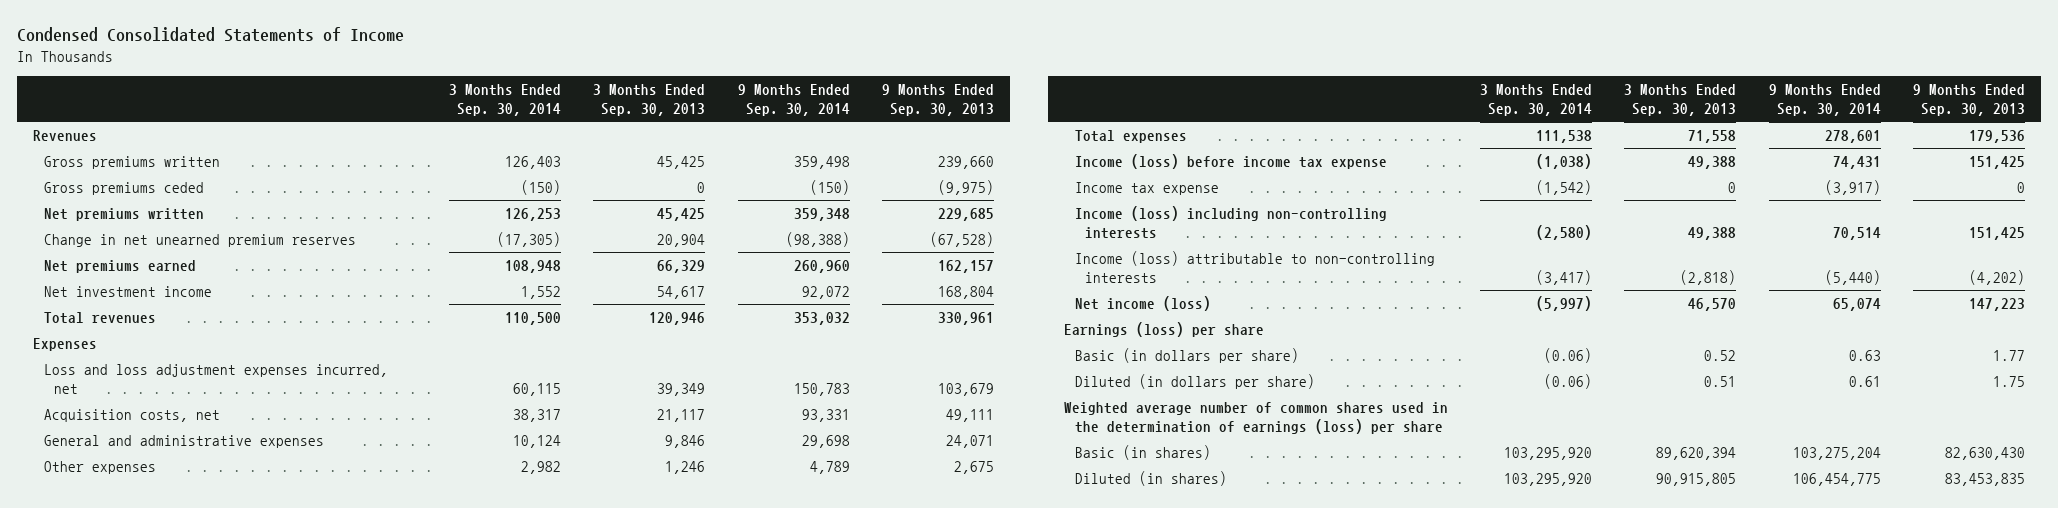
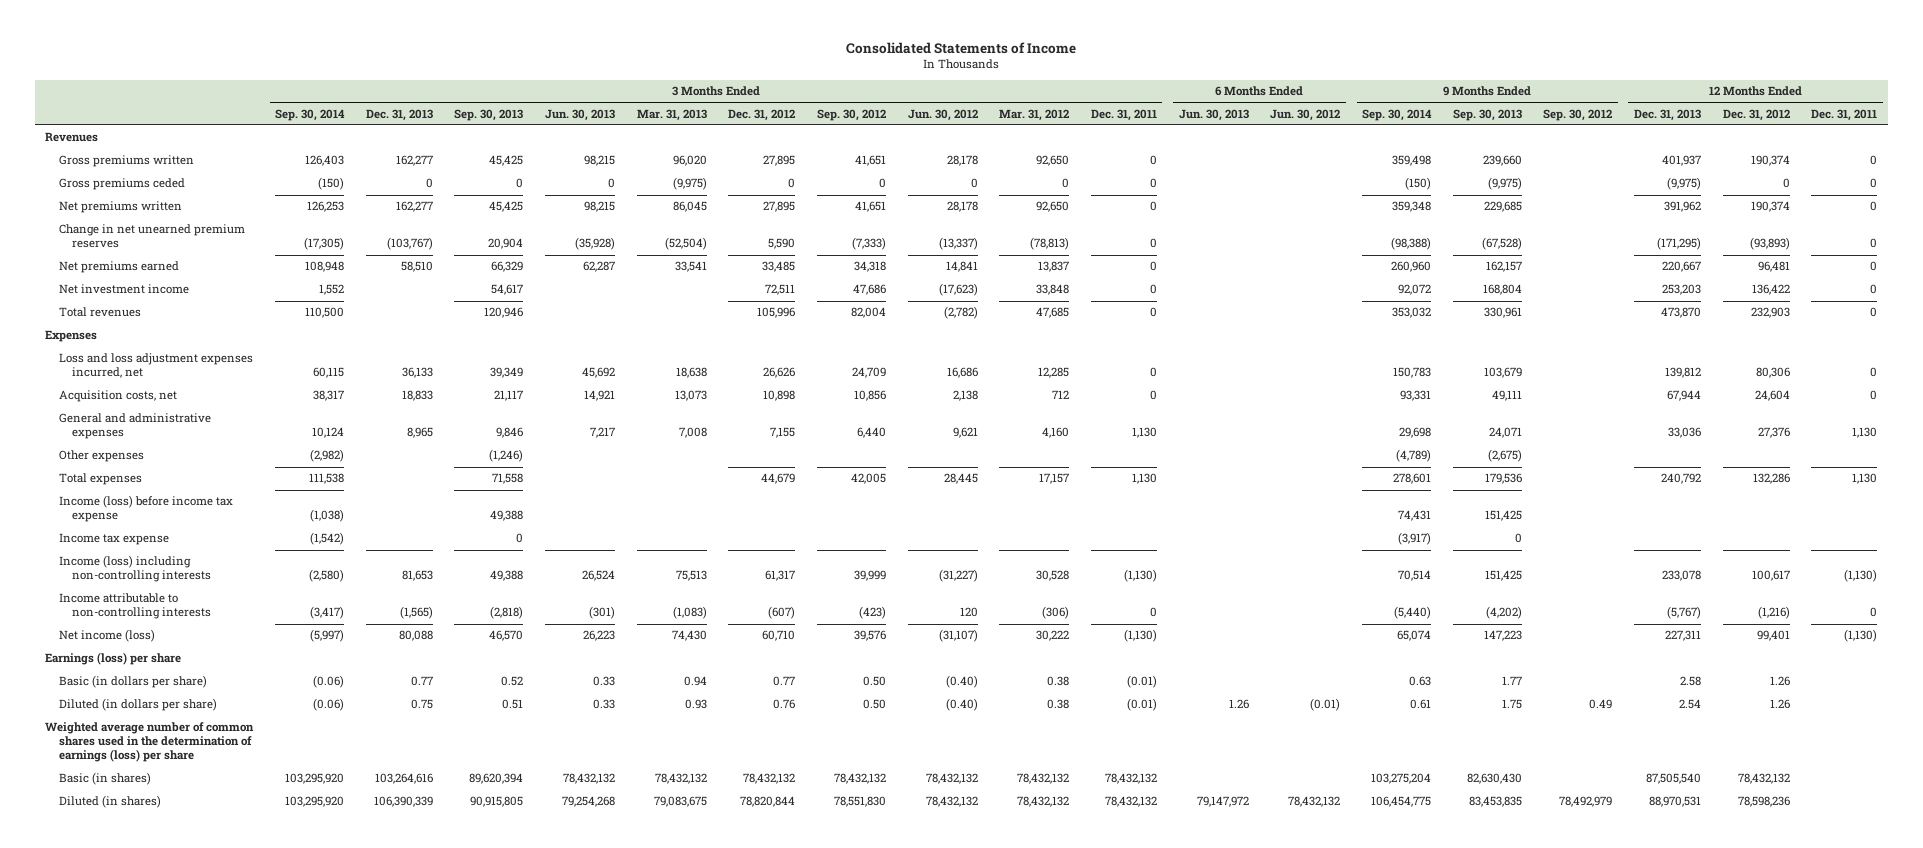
- Condensed Consolidated Statements of Income
+ Consolidated Statements of Income
- | 3 Months Ended Sep. 30, 2014 | 3 Months Ended Sep. 30, 2013 | 9 Months Ended Sep. 30, 2014 | 9 Months Ended Sep. 30, 2013
+ | 3 Months Ended Sep. 30, 2014 | 3 Months Ended Dec. 31, 2013 | 3 Months Ended Sep. 30, 2013 | 3 Months Ended Jun. 30, 2013 | 3 Months Ended Mar. 31, 2013 | 3 Months Ended Dec. 31, 2012 | 3 Months Ended Sep. 30, 2012 | 3 Months Ended Jun. 30, 2012 | 3 Months Ended Mar. 31, 2012 | 3 Months Ended Dec. 31, 2011 | 6 Months Ended Jun. 30, 2013 | 6 Months Ended Jun. 30, 2012 | 9 Months Ended Sep. 30, 2014 | 9 Months Ended Sep. 30, 2013 | 9 Months Ended Sep. 30, 2012 | 12 Months Ended Dec. 31, 2013 | 12 Months Ended Dec. 31, 2012 | 12 Months Ended Dec. 31, 2011
- Other expenses | 2,982 | 1,246 | 4,789 | 2,675
+ Other expenses | (2,982) | | (1,246) | | | | | | | | | | (4,789) | (2,675) | | | |
- Income (loss) attributable to non-controlling interests | (3,417) | (2,818) | (5,440) | (4,202)
+ Income attributable to non-controlling interests | (3,417) | (1,565) | (2,818) | (301) | (1,083) | (607) | (423) | 120 | (306) | 0 | | | (5,440) | (4,202) | | (5,767) | (1,216) | 0

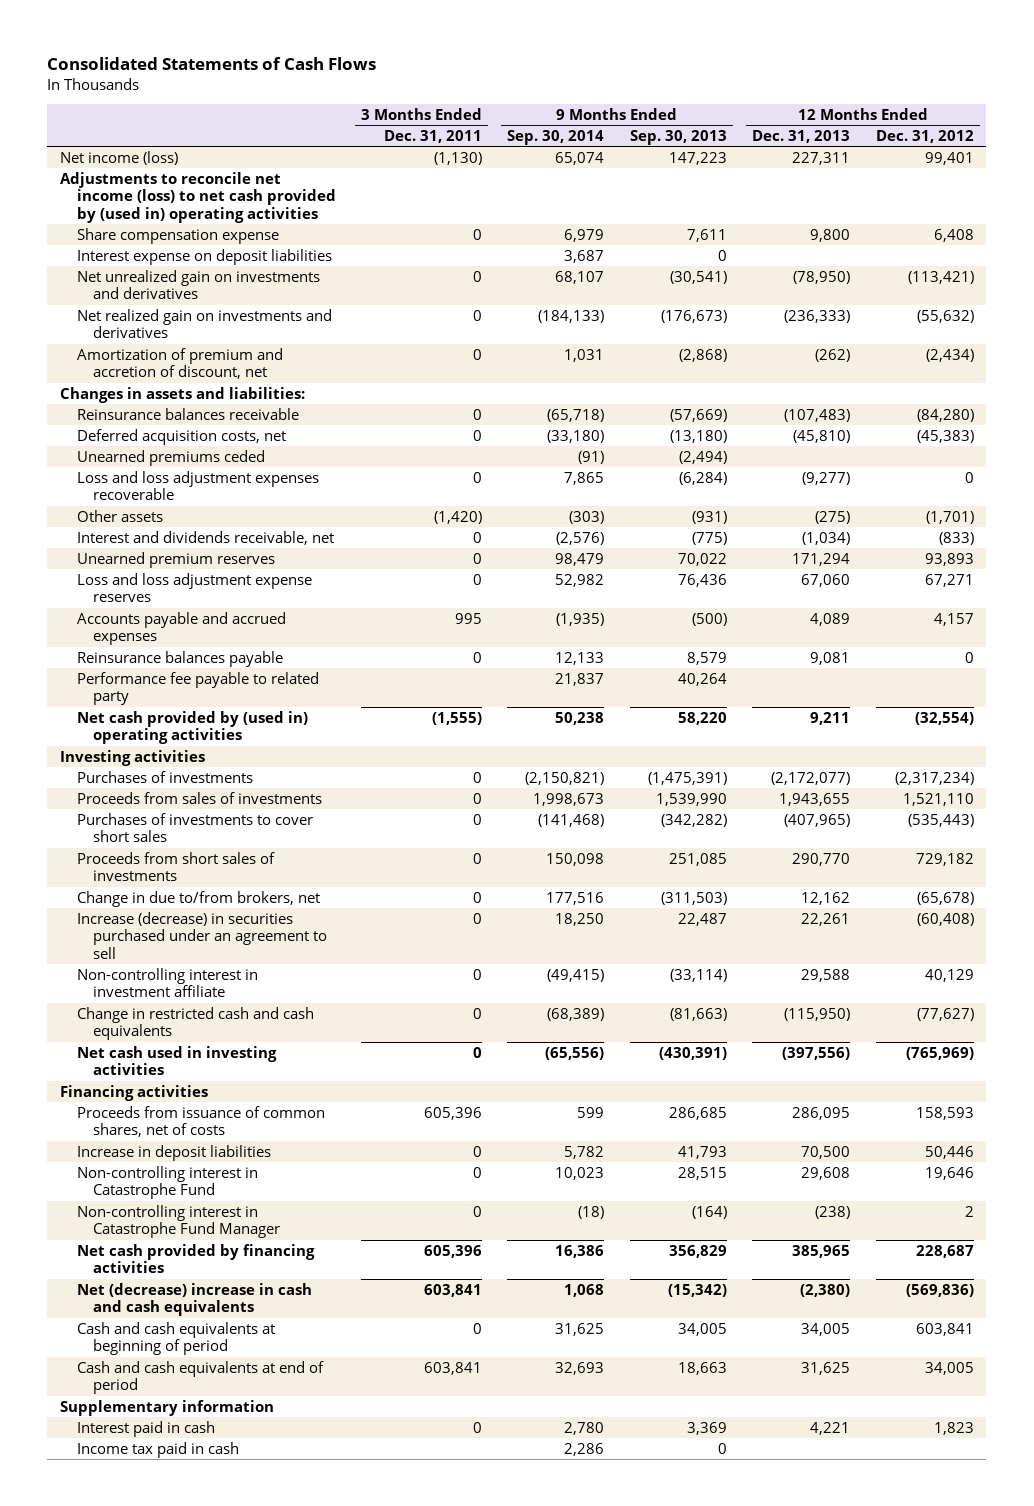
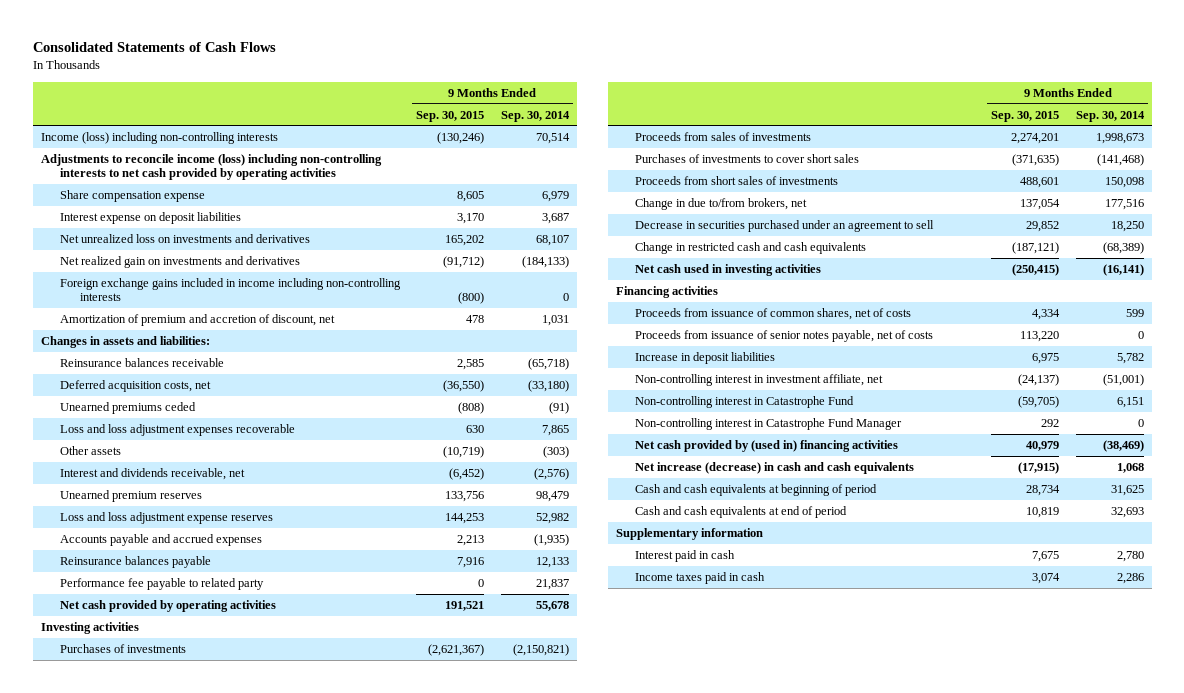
- | 3 Months Ended Dec. 31, 2011 | 9 Months Ended Sep. 30, 2014 | 9 Months Ended Sep. 30, 2013 | 12 Months Ended Dec. 31, 2013 | 12 Months Ended Dec. 31, 2012
+ | 9 Months Ended Sep. 30, 2015 | 9 Months Ended Sep. 30, 2014
- Net income (loss) | (1,130) | 65,074 | 147,223 | 227,311 | 99,401
- Adjustments to reconcile net income (loss) to net cash provided by (used in) operating activities
+ Income (loss) including non-controlling interests | (130,246) | 70,514
+ Adjustments to reconcile income (loss) including non-controlling interests to net cash provided by operating activities
- Net unrealized gain on investments and derivatives | 0 | 68,107 | (30,541) | (78,950) | (113,421)
+ Net unrealized loss on investments and derivatives | 165,202 | 68,107
+ Foreign exchange gains included in income including non-controlling interests | (800) | 0
- Net cash provided by (used in) operating activities | (1,555) | 50,238 | 58,220 | 9,211 | (32,554)
+ Net cash provided by operating activities | 191,521 | 55,678
- Increase (decrease) in securities purchased under an agreement to sell | 0 | 18,250 | 22,487 | 22,261 | (60,408)
- Non-controlling interest in investment affiliate | 0 | (49,415) | (33,114) | 29,588 | 40,129
+ Decrease in securities purchased under an agreement to sell | 29,852 | 18,250
- Net cash used in investing activities | 0 | (65,556) | (430,391) | (397,556) | (765,969)
+ Net cash used in investing activities | (250,415) | (16,141)
+ Proceeds from issuance of senior notes payable, net of costs | 113,220 | 0
- Non-controlling interest in Catastrophe Fund | 0 | 10,023 | 28,515 | 29,608 | 19,646
- Non-controlling interest in Catastrophe Fund Manager | 0 | (18) | (164) | (238) | 2
- Net cash provided by financing activities | 605,396 | 16,386 | 356,829 | 385,965 | 228,687
- Net (decrease) increase in cash and cash equivalents | 603,841 | 1,068 | (15,342) | (2,380) | (569,836)
+ Non-controlling interest in investment affiliate, net | (24,137) | (51,001)
+ Non-controlling interest in Catastrophe Fund | (59,705) | 6,151
+ Non-controlling interest in Catastrophe Fund Manager | 292 | 0
+ Net cash provided by (used in) financing activities | 40,979 | (38,469)
+ Net increase (decrease) in cash and cash equivalents | (17,915) | 1,068
- Income tax paid in cash | | 2,286 | 0 | |
+ Income taxes paid in cash | 3,074 | 2,286

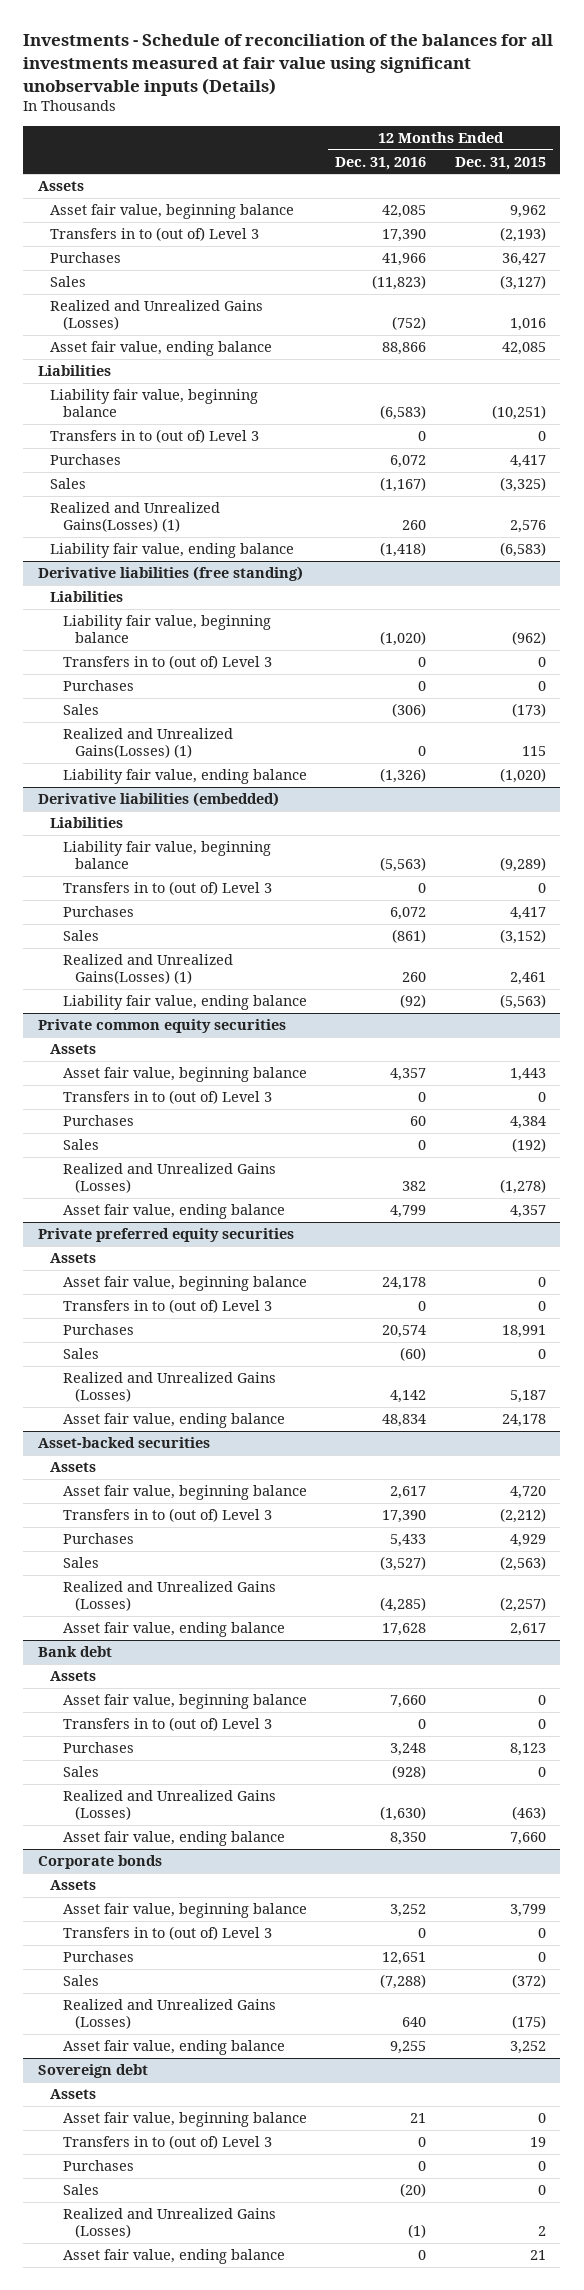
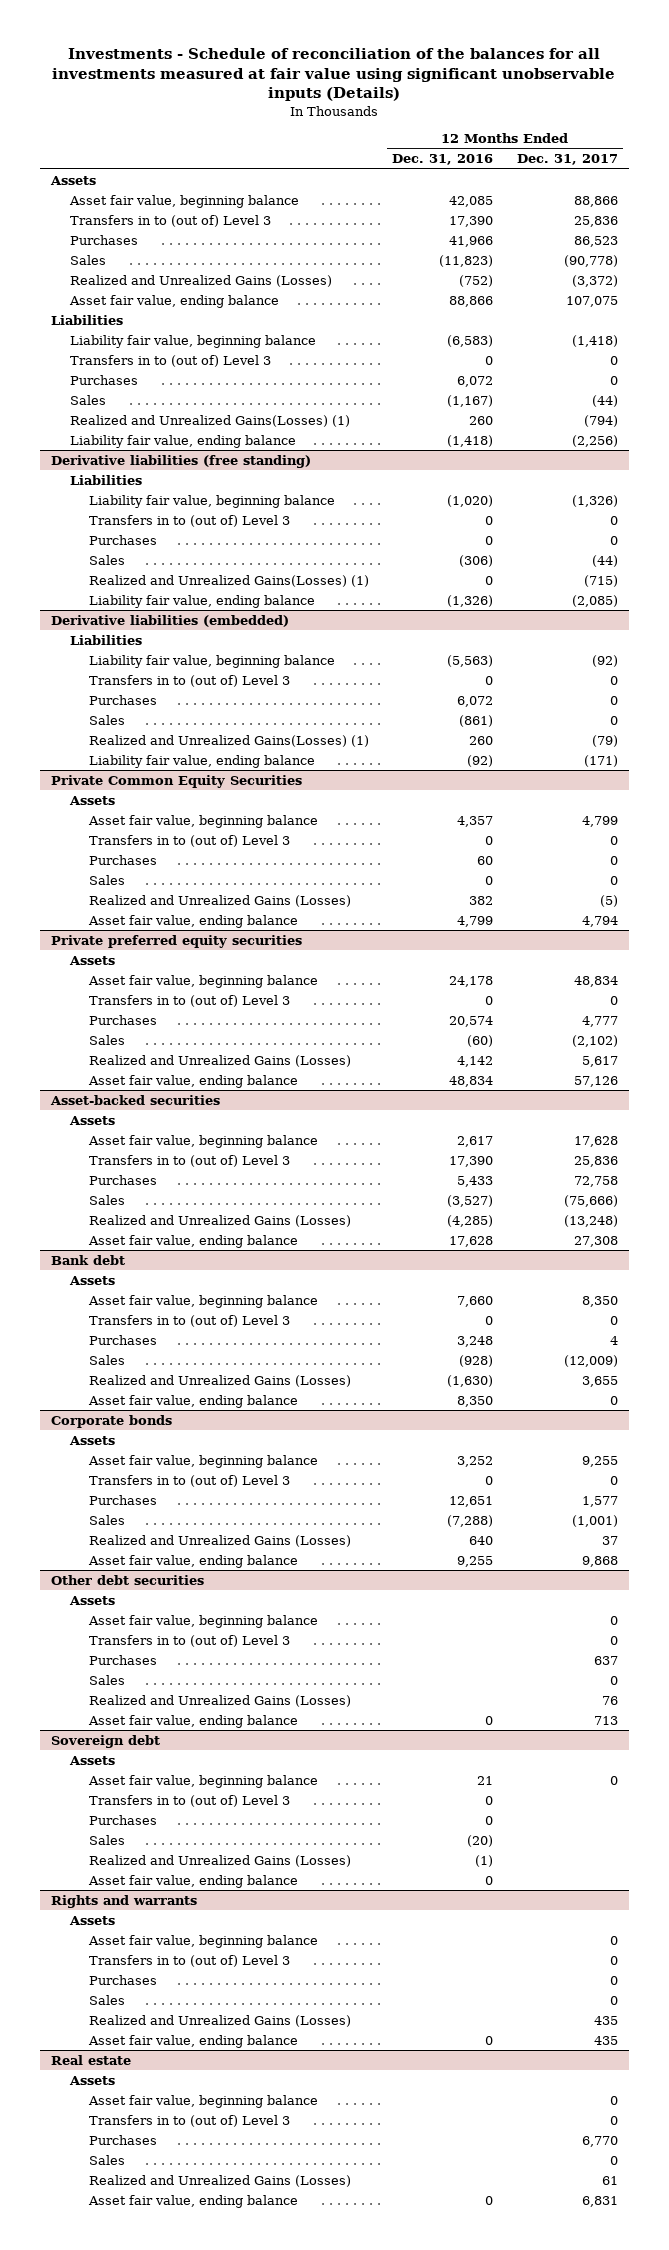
- | 12 Months Ended Dec. 31, 2016 | 12 Months Ended Dec. 31, 2015
+ | 12 Months Ended Dec. 31, 2016 | 12 Months Ended Dec. 31, 2017
- Private common equity securities
+ Private Common Equity Securities
+ Other debt securities
+ Assets
+ Asset fair value, beginning balance | | 0
+ Transfers in to (out of) Level 3 | | 0
+ Purchases | | 637
+ Sales | | 0
+ Realized and Unrealized Gains (Losses) | | 76
+ Asset fair value, ending balance | 0 | 713
+ Rights and warrants
+ Assets
+ Asset fair value, beginning balance | | 0
+ Transfers in to (out of) Level 3 | | 0
+ Purchases | | 0
+ Sales | | 0
+ Realized and Unrealized Gains (Losses) | | 435
+ Asset fair value, ending balance | 0 | 435
+ Real estate
+ Assets
+ Asset fair value, beginning balance | | 0
+ Transfers in to (out of) Level 3 | | 0
+ Purchases | | 6,770
+ Sales | | 0
+ Realized and Unrealized Gains (Losses) | | 61
+ Asset fair value, ending balance | 0 | 6,831

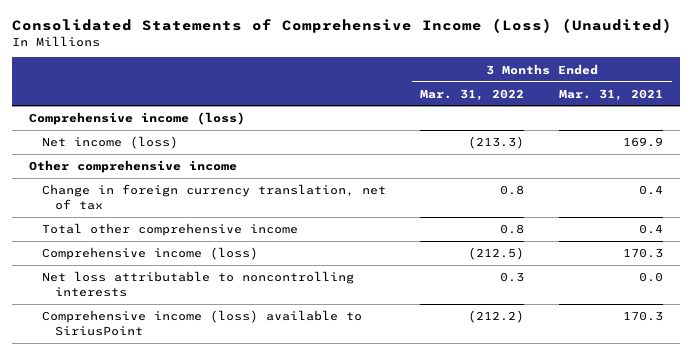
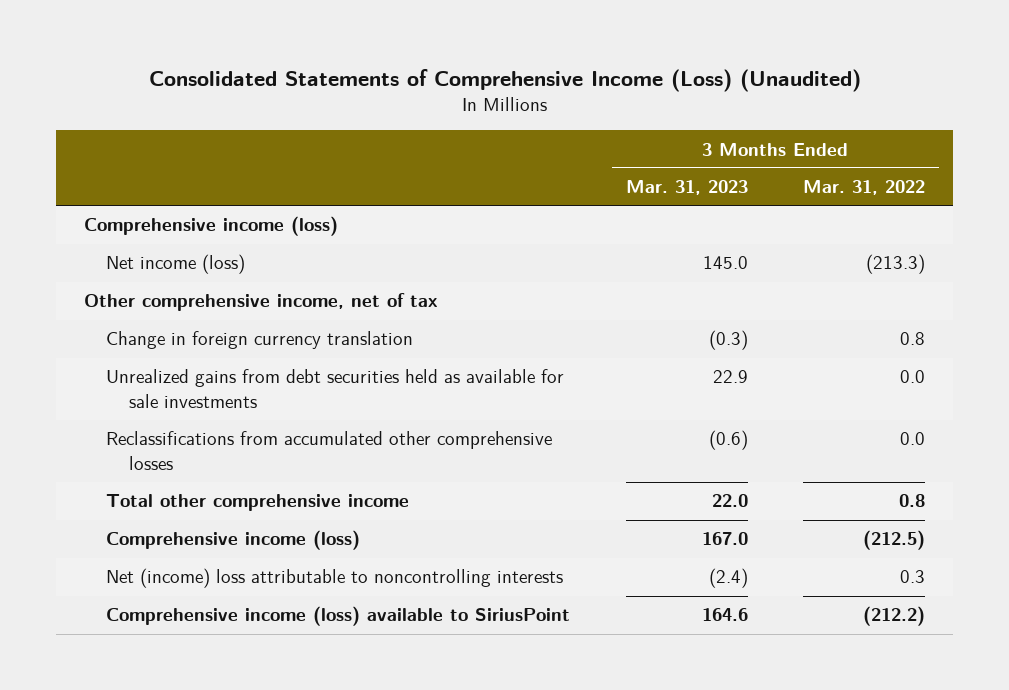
- | 3 Months Ended Mar. 31, 2022 | 3 Months Ended Mar. 31, 2021
+ | 3 Months Ended Mar. 31, 2023 | 3 Months Ended Mar. 31, 2022
- Other comprehensive income
- Change in foreign currency translation, net of tax | 0.8 | 0.4
+ Other comprehensive income, net of tax
+ Change in foreign currency translation | (0.3) | 0.8
+ Unrealized gains from debt securities held as available for sale investments | 22.9 | 0.0
+ Reclassifications from accumulated other comprehensive losses | (0.6) | 0.0
- Net loss attributable to noncontrolling interests | 0.3 | 0.0
+ Net (income) loss attributable to noncontrolling interests | (2.4) | 0.3

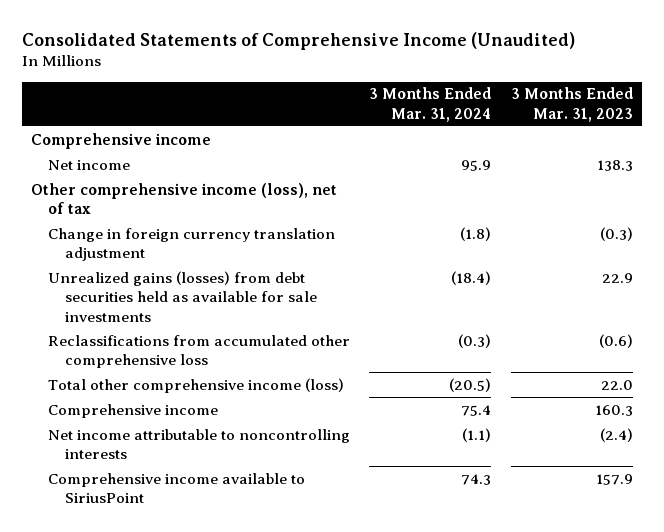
- Consolidated Statements of Comprehensive Income (Loss) (Unaudited)
+ Consolidated Statements of Comprehensive Income (Unaudited)
- | 3 Months Ended Mar. 31, 2023 | 3 Months Ended Mar. 31, 2022
+ | 3 Months Ended Mar. 31, 2024 | 3 Months Ended Mar. 31, 2023
- Comprehensive income (loss)
- Net income (loss) | 145.0 | (213.3)
- Other comprehensive income, net of tax
- Change in foreign currency translation | (0.3) | 0.8
- Unrealized gains from debt securities held as available for sale investments | 22.9 | 0.0
- Reclassifications from accumulated other comprehensive losses | (0.6) | 0.0
- Total other comprehensive income | 22.0 | 0.8
- Comprehensive income (loss) | 167.0 | (212.5)
- Net (income) loss attributable to noncontrolling interests | (2.4) | 0.3
- Comprehensive income (loss) available to SiriusPoint | 164.6 | (212.2)
+ Comprehensive income
+ Net income | 95.9 | 138.3
+ Other comprehensive income (loss), net of tax
+ Change in foreign currency translation adjustment | (1.8) | (0.3)
+ Unrealized gains (losses) from debt securities held as available for sale investments | (18.4) | 22.9
+ Reclassifications from accumulated other comprehensive loss | (0.3) | (0.6)
+ Total other comprehensive income (loss) | (20.5) | 22.0
+ Comprehensive income | 75.4 | 160.3
+ Net income attributable to noncontrolling interests | (1.1) | (2.4)
+ Comprehensive income available to SiriusPoint | 74.3 | 157.9

